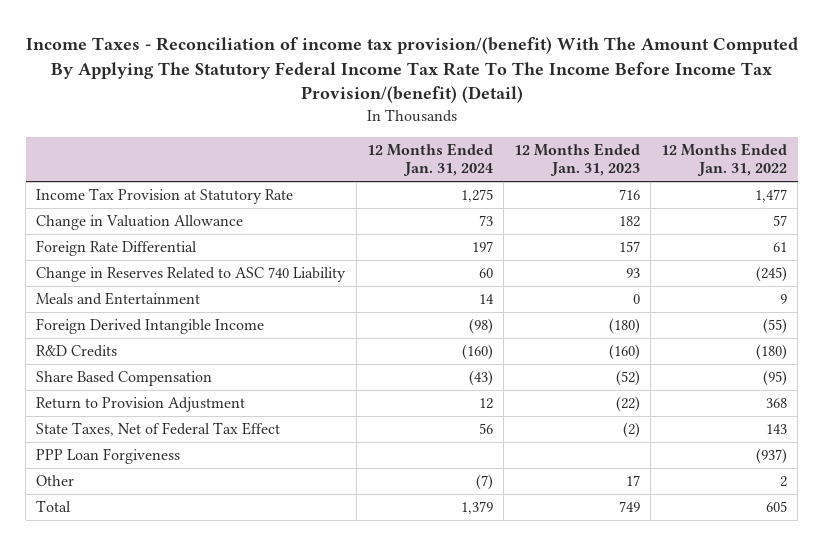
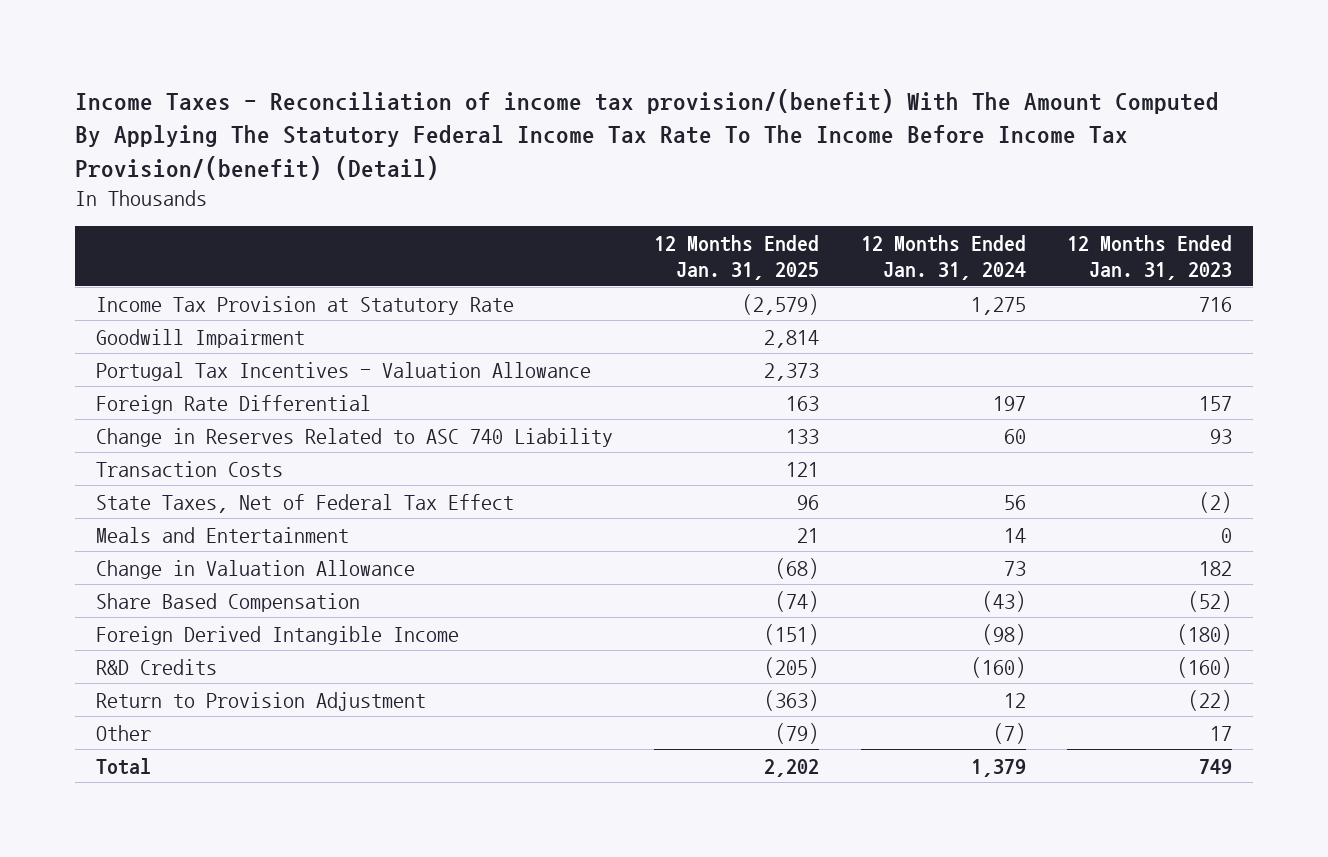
- | 12 Months Ended Jan. 31, 2024 | 12 Months Ended Jan. 31, 2023 | 12 Months Ended Jan. 31, 2022
+ | 12 Months Ended Jan. 31, 2025 | 12 Months Ended Jan. 31, 2024 | 12 Months Ended Jan. 31, 2023
+ Goodwill Impairment | 2,814 | |
+ Portugal Tax Incentives - Valuation Allowance | 2,373 | |
+ Transaction Costs | 121 | |
moved up: State Taxes, Net of Federal Tax Effect | 96 | 56 | (2)
moved down: Change in Valuation Allowance | (68) | 73 | 182
moved up: Share Based Compensation | (74) | (43) | (52)
- PPP Loan Forgiveness | | | (937)

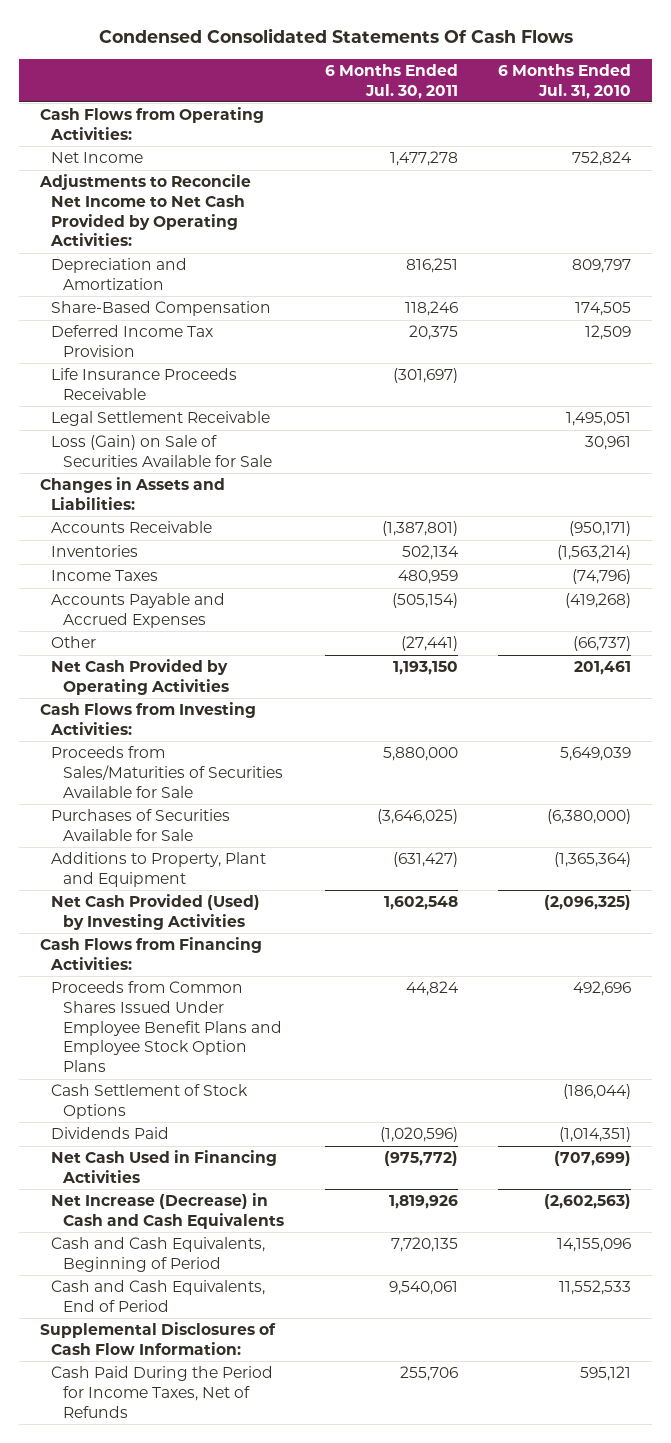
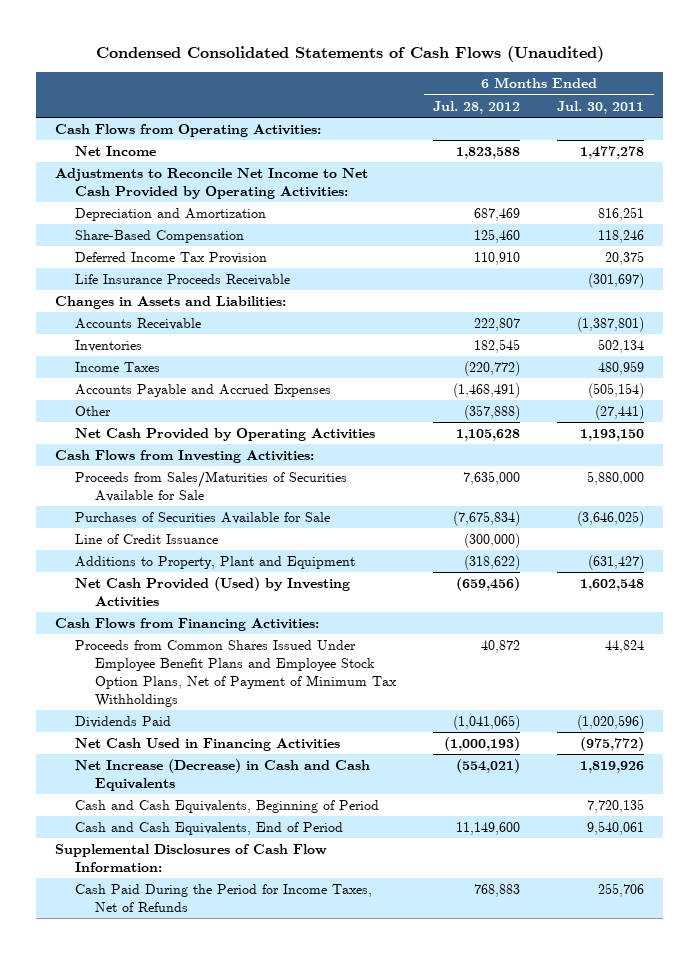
- Condensed Consolidated Statements Of Cash Flows
+ Condensed Consolidated Statements of Cash Flows (Unaudited)
- | 6 Months Ended Jul. 30, 2011 | 6 Months Ended Jul. 31, 2010
+ | 6 Months Ended Jul. 28, 2012 | 6 Months Ended Jul. 30, 2011
- Legal Settlement Receivable | | 1,495,051
- Loss (Gain) on Sale of Securities Available for Sale | | 30,961
+ Line of Credit Issuance | (300,000) |
- Proceeds from Common Shares Issued Under Employee Benefit Plans and Employee Stock Option Plans | 44,824 | 492,696
- Cash Settlement of Stock Options | | (186,044)
+ Proceeds from Common Shares Issued Under Employee Benefit Plans and Employee Stock Option Plans, Net of Payment of Minimum Tax Withholdings | 40,872 | 44,824

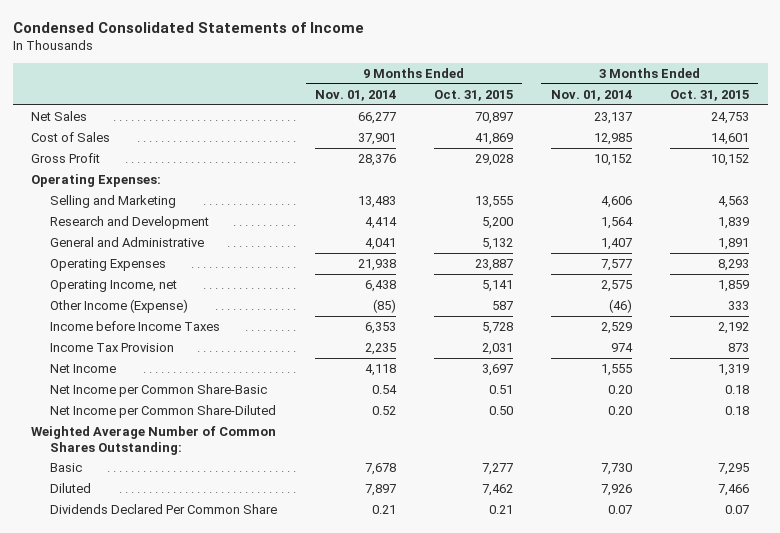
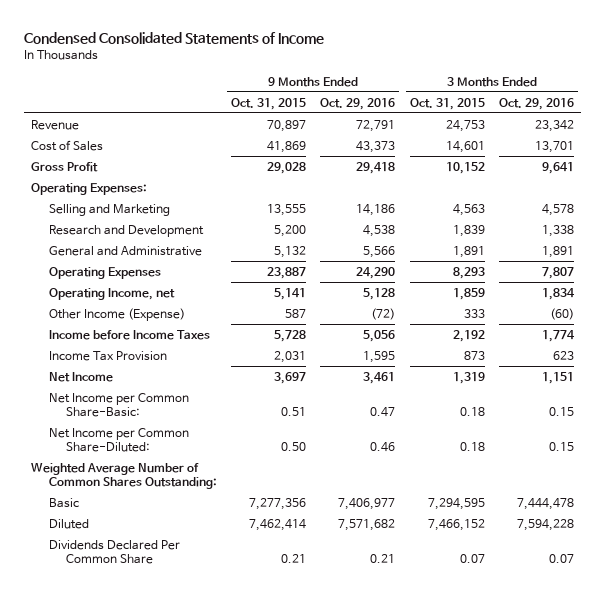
- | 9 Months Ended Nov. 01, 2014 | 9 Months Ended Oct. 31, 2015 | 3 Months Ended Nov. 01, 2014 | 3 Months Ended Oct. 31, 2015
+ | 9 Months Ended Oct. 31, 2015 | 9 Months Ended Oct. 29, 2016 | 3 Months Ended Oct. 31, 2015 | 3 Months Ended Oct. 29, 2016
- Net Sales | 66,277 | 70,897 | 23,137 | 24,753
+ Revenue | 70,897 | 72,791 | 24,753 | 23,342
- Net Income per Common Share-Basic | 0.54 | 0.51 | 0.20 | 0.18
- Net Income per Common Share-Diluted | 0.52 | 0.50 | 0.20 | 0.18
+ Net Income per Common Share-Basic: | 0.51 | 0.47 | 0.18 | 0.15
+ Net Income per Common Share-Diluted: | 0.50 | 0.46 | 0.18 | 0.15
- Basic | 7,678 | 7,277 | 7,730 | 7,295
- Diluted | 7,897 | 7,462 | 7,926 | 7,466
+ Basic | 7,277,356 | 7,406,977 | 7,294,595 | 7,444,478
+ Diluted | 7,462,414 | 7,571,682 | 7,466,152 | 7,594,228

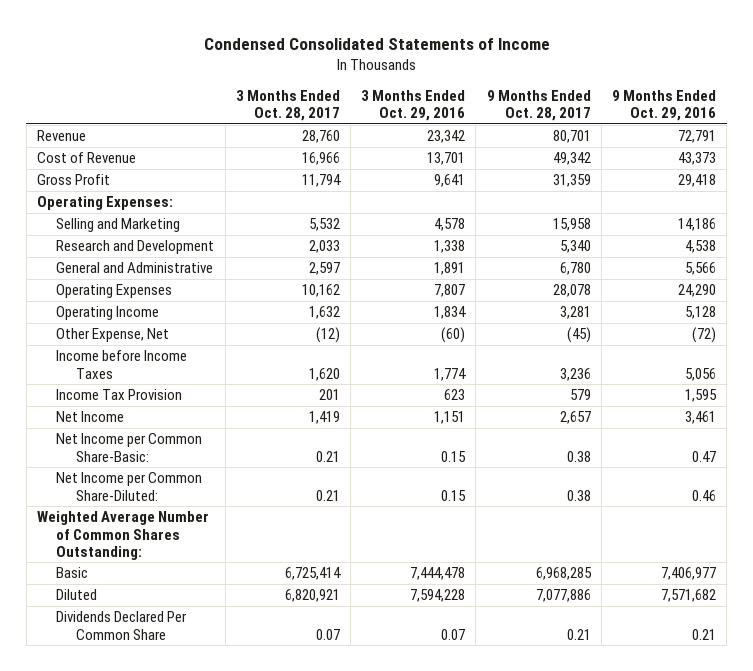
- | 9 Months Ended Oct. 31, 2015 | 9 Months Ended Oct. 29, 2016 | 3 Months Ended Oct. 31, 2015 | 3 Months Ended Oct. 29, 2016
+ | 3 Months Ended Oct. 28, 2017 | 3 Months Ended Oct. 29, 2016 | 9 Months Ended Oct. 28, 2017 | 9 Months Ended Oct. 29, 2016
- Cost of Sales | 41,869 | 43,373 | 14,601 | 13,701
+ Cost of Revenue | 16,966 | 13,701 | 49,342 | 43,373
- Operating Income, net | 5,141 | 5,128 | 1,859 | 1,834
- Other Income (Expense) | 587 | (72) | 333 | (60)
+ Operating Income | 1,632 | 1,834 | 3,281 | 5,128
+ Other Expense, Net | (12) | (60) | (45) | (72)

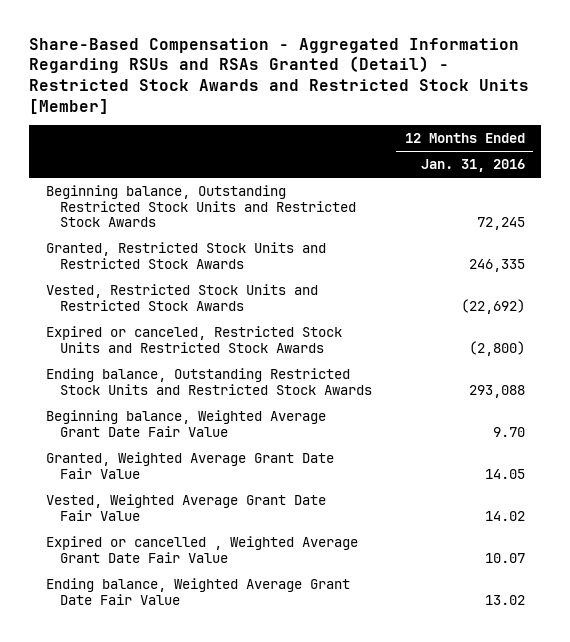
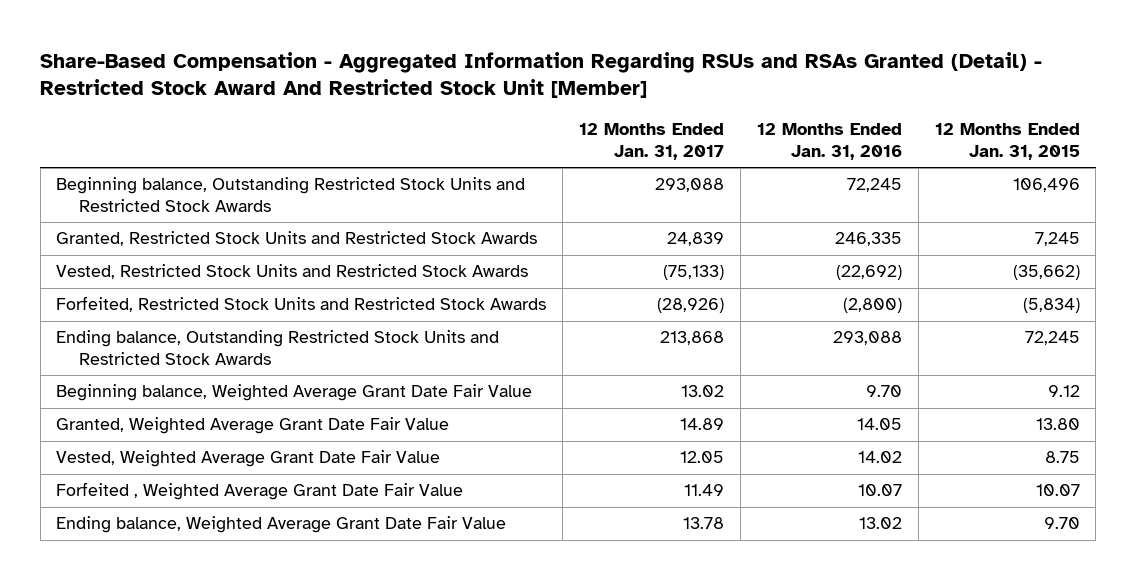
- Share-Based Compensation - Aggregated Information Regarding RSUs and RSAs Granted (Detail) - Restricted Stock Awards and Restricted Stock Units [Member]
+ Share-Based Compensation - Aggregated Information Regarding RSUs and RSAs Granted (Detail) - Restricted Stock Award And Restricted Stock Unit [Member]
- | 12 Months Ended Jan. 31, 2016
+ | 12 Months Ended Jan. 31, 2017 | 12 Months Ended Jan. 31, 2016 | 12 Months Ended Jan. 31, 2015
- Expired or canceled, Restricted Stock Units and Restricted Stock Awards | (2,800)
+ Forfeited, Restricted Stock Units and Restricted Stock Awards | (28,926) | (2,800) | (5,834)
- Expired or cancelled , Weighted Average Grant Date Fair Value | 10.07
+ Forfeited , Weighted Average Grant Date Fair Value | 11.49 | 10.07 | 10.07

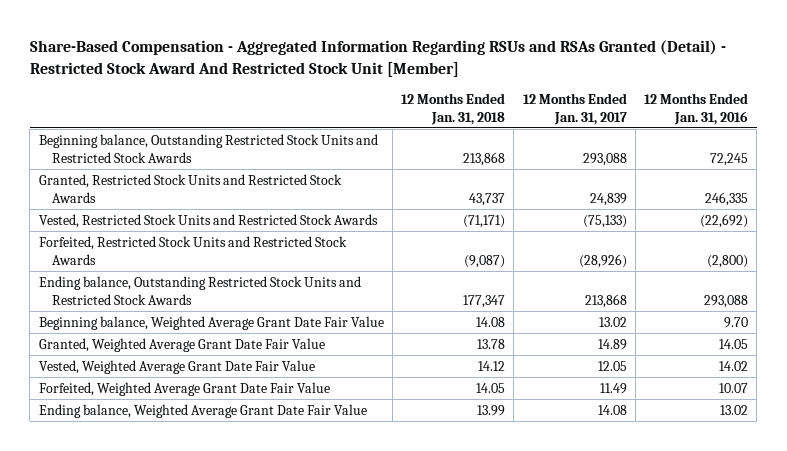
- | 12 Months Ended Jan. 31, 2017 | 12 Months Ended Jan. 31, 2016 | 12 Months Ended Jan. 31, 2015
+ | 12 Months Ended Jan. 31, 2018 | 12 Months Ended Jan. 31, 2017 | 12 Months Ended Jan. 31, 2016
- Forfeited , Weighted Average Grant Date Fair Value | 11.49 | 10.07 | 10.07
- Ending balance, Weighted Average Grant Date Fair Value | 13.78 | 13.02 | 9.70
+ Forfeited, Weighted Average Grant Date Fair Value | 14.05 | 11.49 | 10.07
+ Ending balance, Weighted Average Grant Date Fair Value | 13.99 | 14.08 | 13.02

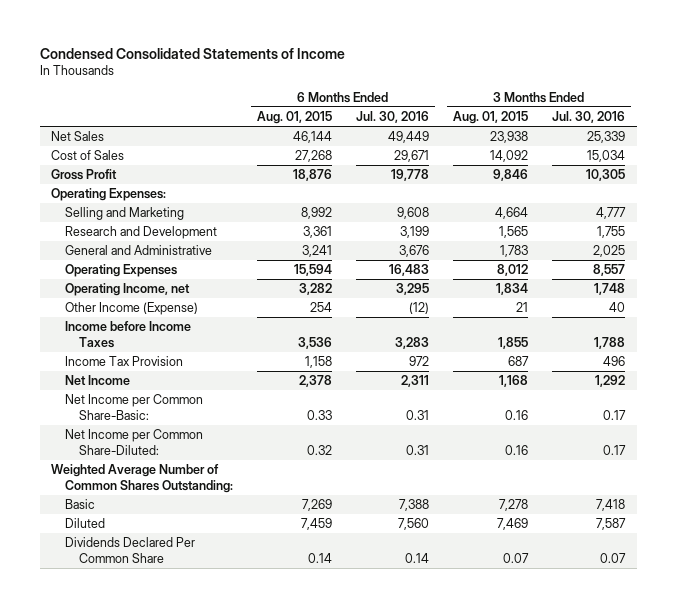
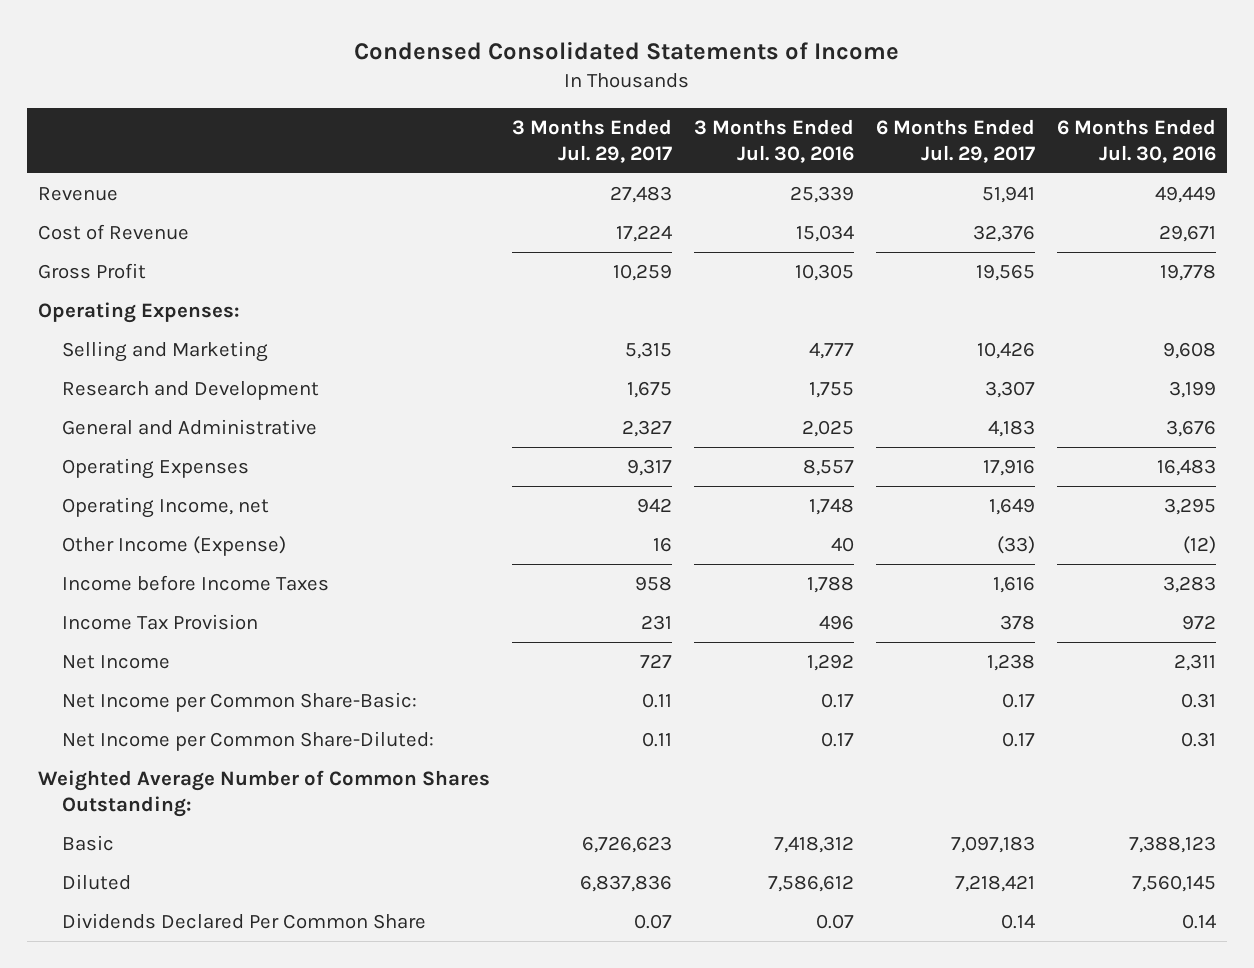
- | 6 Months Ended Aug. 01, 2015 | 6 Months Ended Jul. 30, 2016 | 3 Months Ended Aug. 01, 2015 | 3 Months Ended Jul. 30, 2016
+ | 3 Months Ended Jul. 29, 2017 | 3 Months Ended Jul. 30, 2016 | 6 Months Ended Jul. 29, 2017 | 6 Months Ended Jul. 30, 2016
- Net Sales | 46,144 | 49,449 | 23,938 | 25,339
- Cost of Sales | 27,268 | 29,671 | 14,092 | 15,034
+ Revenue | 27,483 | 25,339 | 51,941 | 49,449
+ Cost of Revenue | 17,224 | 15,034 | 32,376 | 29,671
- Basic | 7,269 | 7,388 | 7,278 | 7,418
- Diluted | 7,459 | 7,560 | 7,469 | 7,587
+ Basic | 6,726,623 | 7,418,312 | 7,097,183 | 7,388,123
+ Diluted | 6,837,836 | 7,586,612 | 7,218,421 | 7,560,145

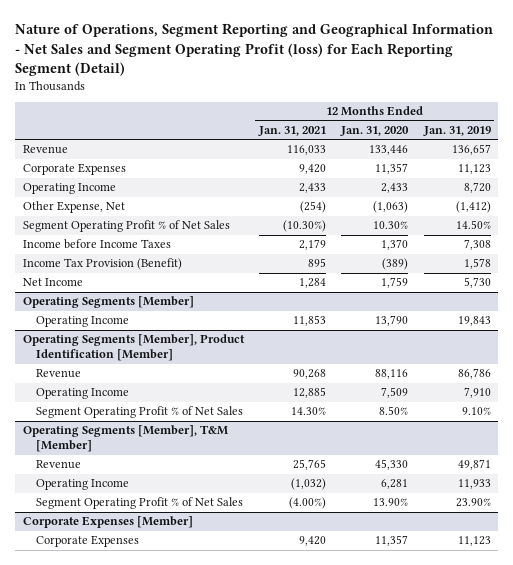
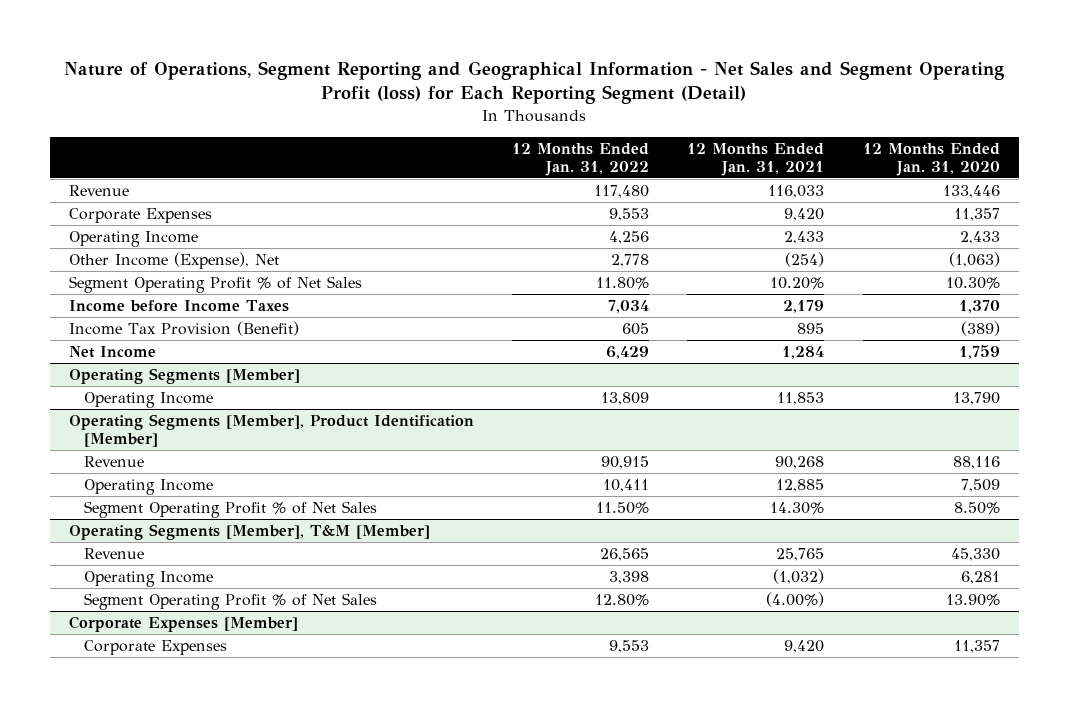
- | 12 Months Ended Jan. 31, 2021 | 12 Months Ended Jan. 31, 2020 | 12 Months Ended Jan. 31, 2019
+ | 12 Months Ended Jan. 31, 2022 | 12 Months Ended Jan. 31, 2021 | 12 Months Ended Jan. 31, 2020
- Other Expense, Net | (254) | (1,063) | (1,412)
- Segment Operating Profit % of Net Sales | (10.30%) | 10.30% | 14.50%
+ Other Income (Expense), Net | 2,778 | (254) | (1,063)
+ Segment Operating Profit % of Net Sales | 11.80% | 10.20% | 10.30%

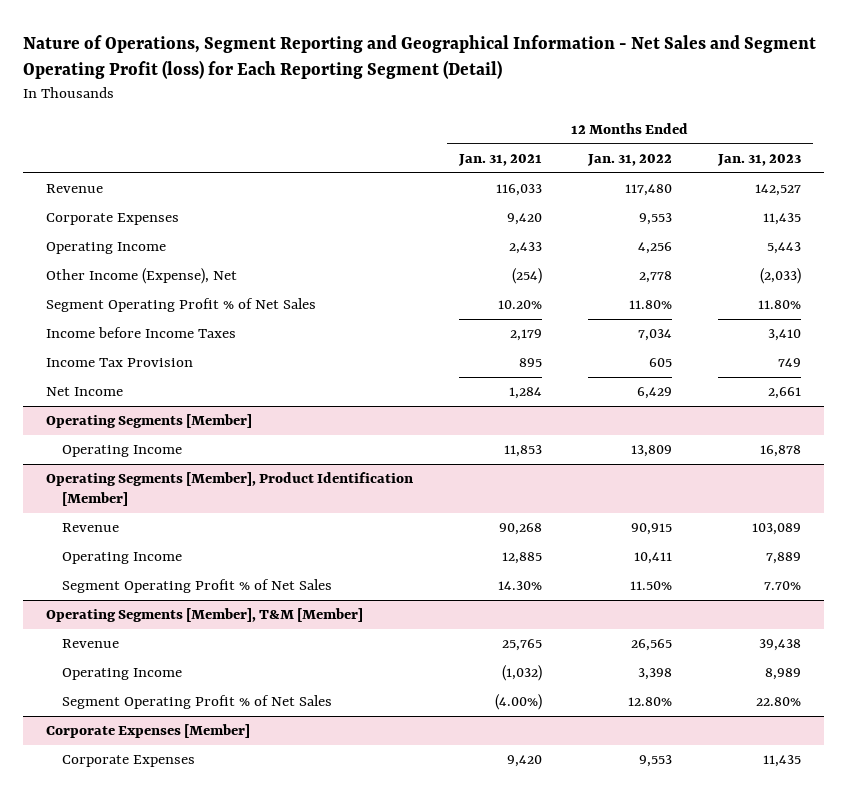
- | 12 Months Ended Jan. 31, 2022 | 12 Months Ended Jan. 31, 2021 | 12 Months Ended Jan. 31, 2020
+ | 12 Months Ended Jan. 31, 2021 | 12 Months Ended Jan. 31, 2022 | 12 Months Ended Jan. 31, 2023
- Income Tax Provision (Benefit) | 605 | 895 | (389)
+ Income Tax Provision | 895 | 605 | 749

